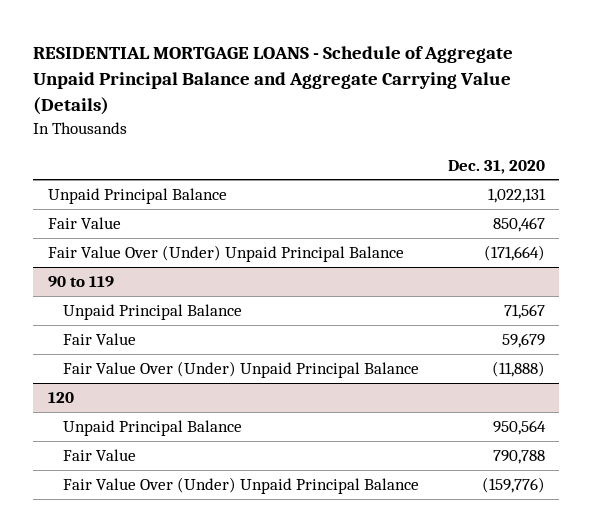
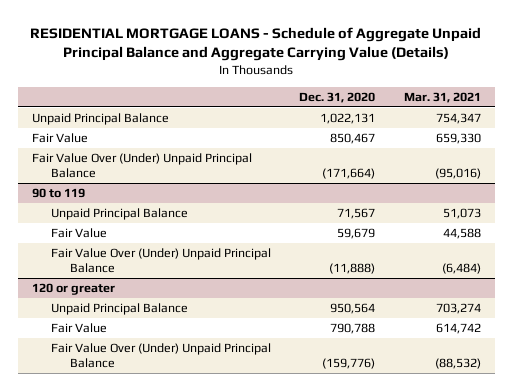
- | Dec. 31, 2020
+ | Dec. 31, 2020 | Mar. 31, 2021
- 120
+ 120 or greater

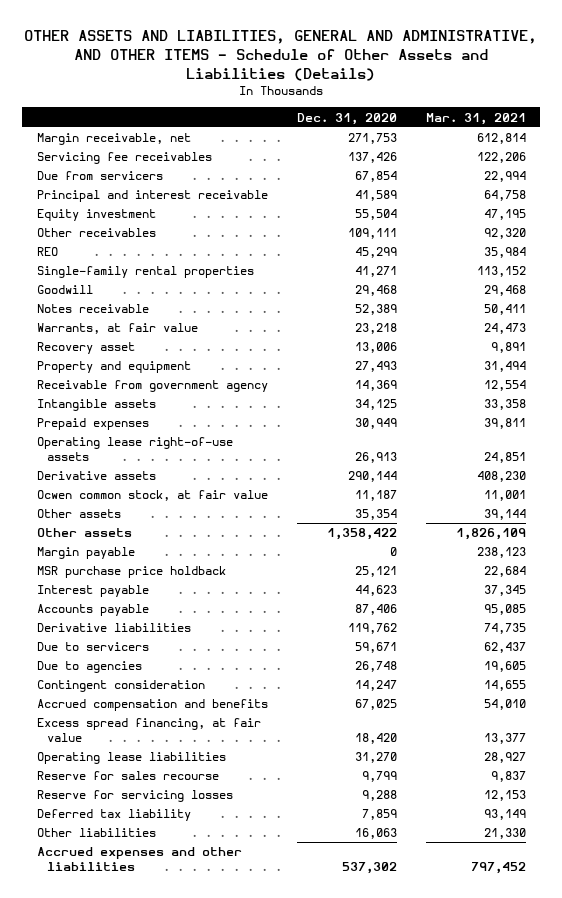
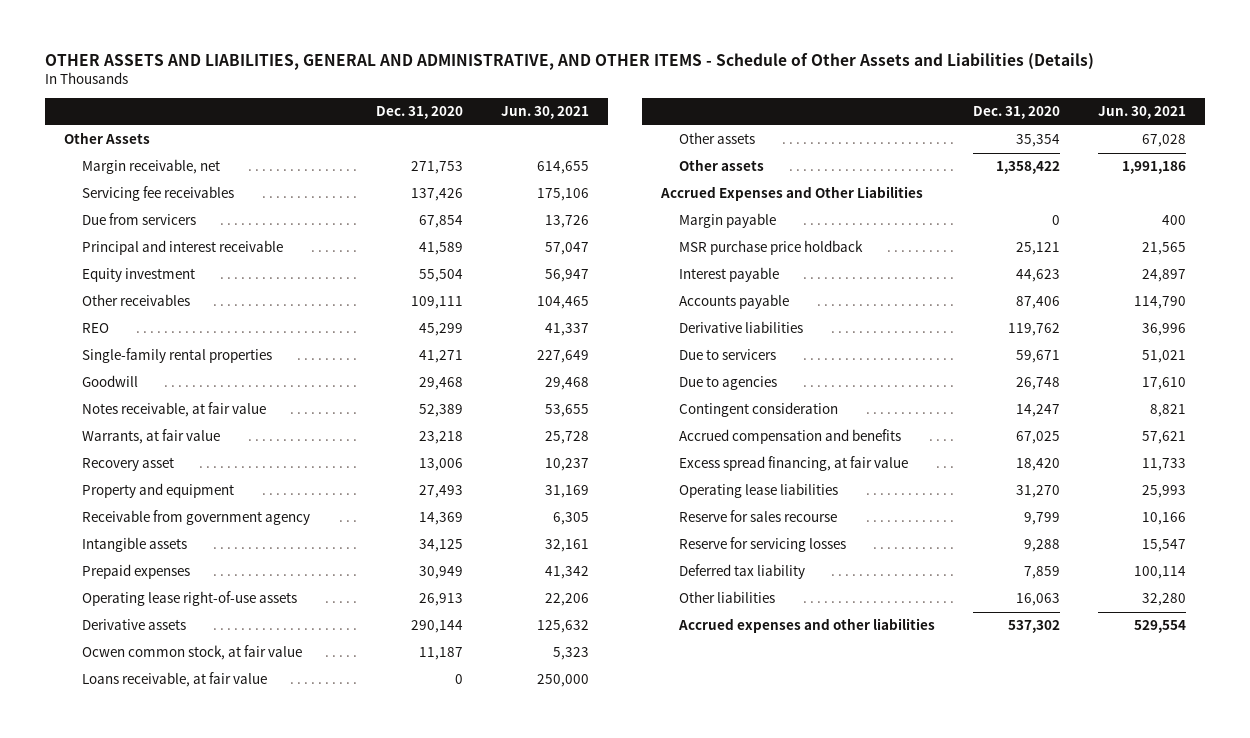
- | Dec. 31, 2020 | Mar. 31, 2021
+ | Dec. 31, 2020 | Jun. 30, 2021
+ Other Assets
- Notes receivable | 52,389 | 50,411
+ Notes receivable, at fair value | 52,389 | 53,655
+ Loans receivable, at fair value | 0 | 250,000
+ Accrued Expenses and Other Liabilities

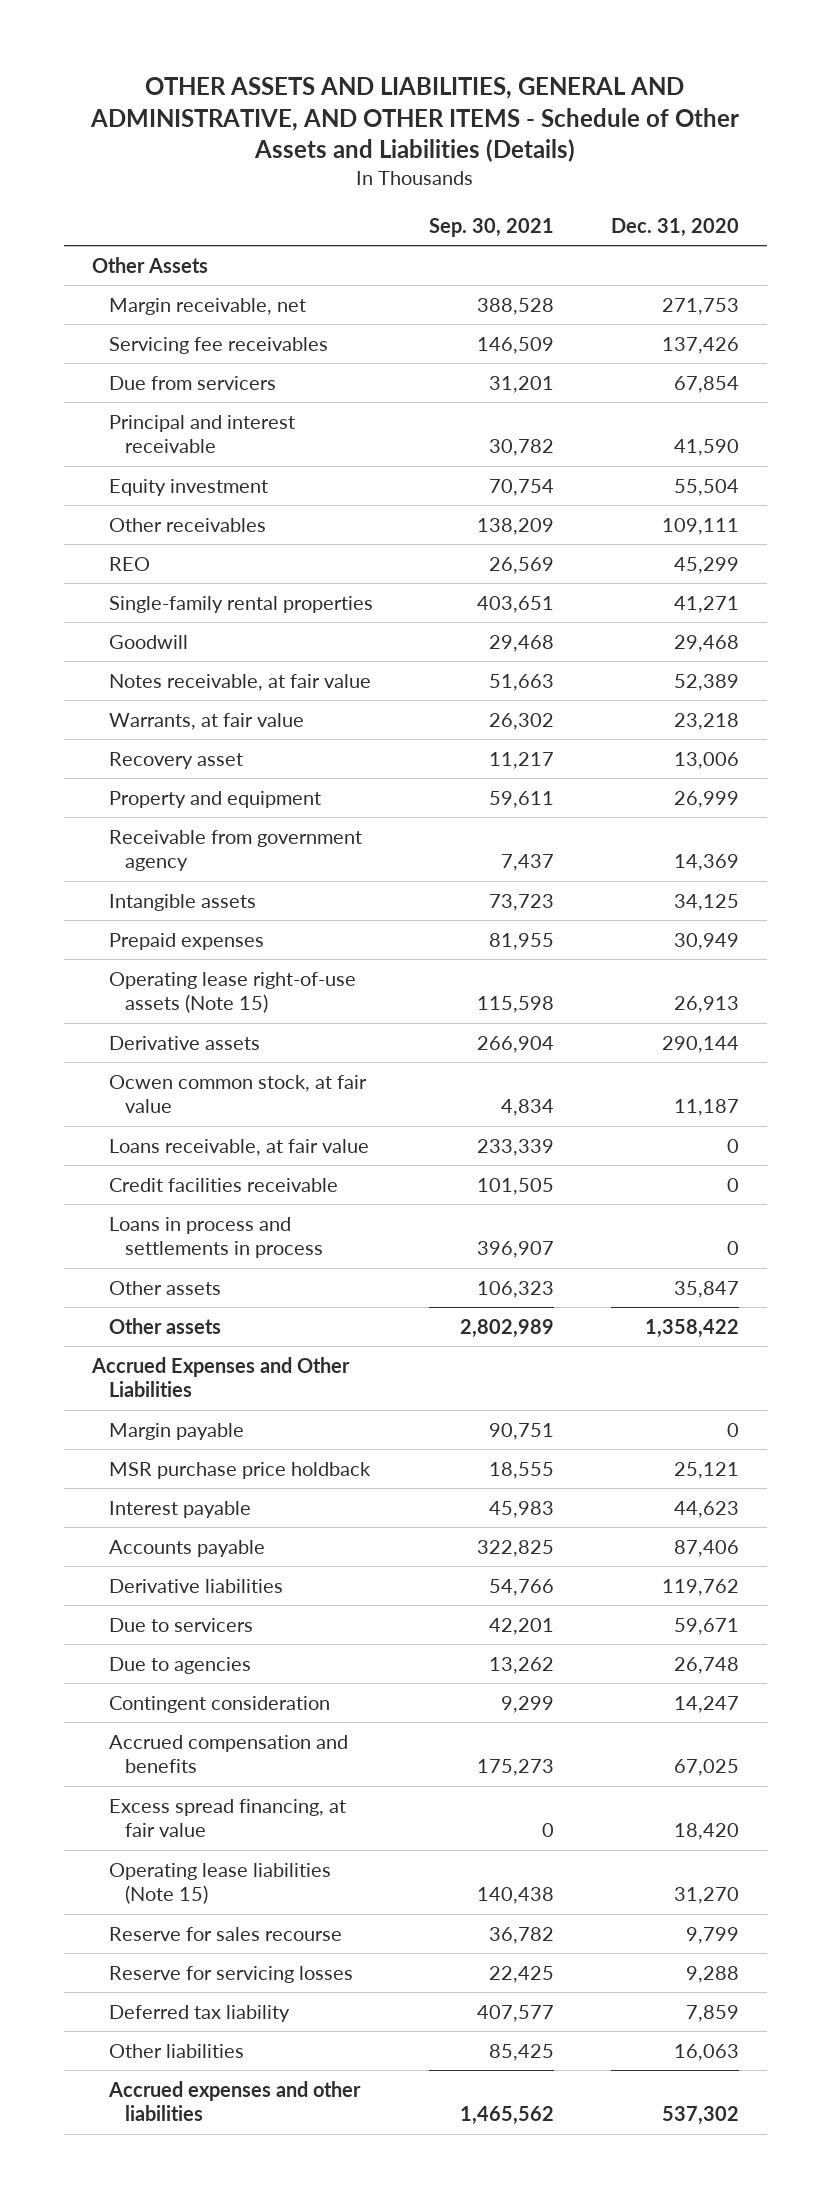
- | Dec. 31, 2020 | Jun. 30, 2021
+ | Sep. 30, 2021 | Dec. 31, 2020
- Principal and interest receivable | 41,589 | 57,047
+ Principal and interest receivable | 30,782 | 41,590
- Property and equipment | 27,493 | 31,169
+ Property and equipment | 59,611 | 26,999
- Operating lease right-of-use assets | 26,913 | 22,206
+ Operating lease right-of-use assets (Note 15) | 115,598 | 26,913
- Other assets | 35,354 | 67,028
+ Credit facilities receivable | 101,505 | 0
+ Loans in process and settlements in process | 396,907 | 0
+ Other assets | 106,323 | 35,847
- Operating lease liabilities | 31,270 | 25,993
+ Operating lease liabilities (Note 15) | 140,438 | 31,270

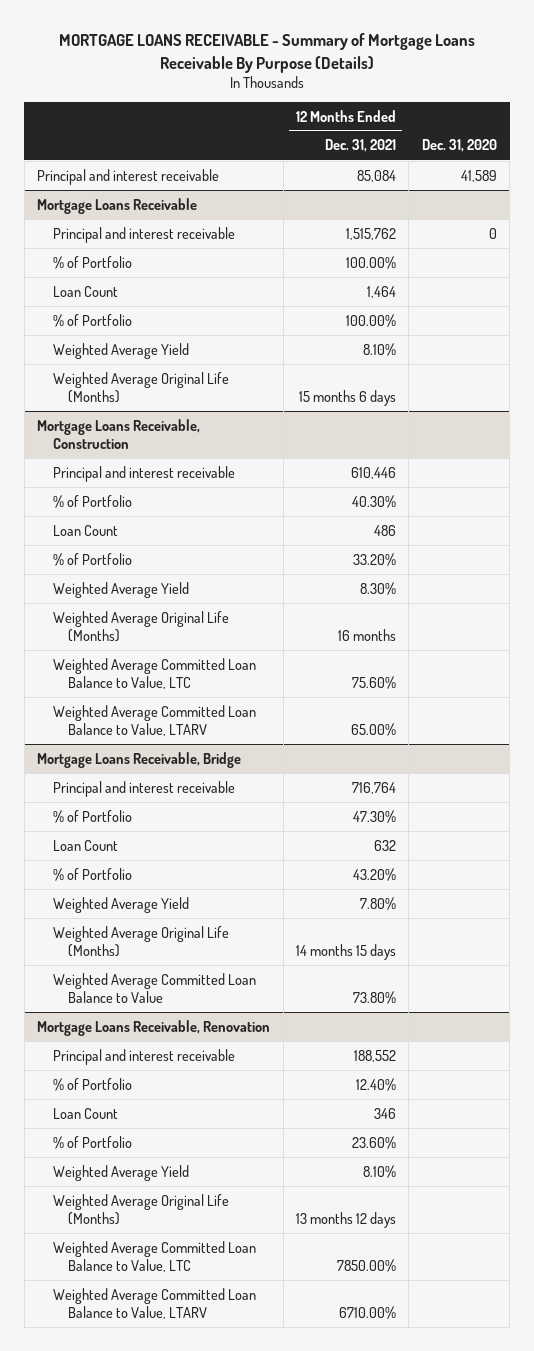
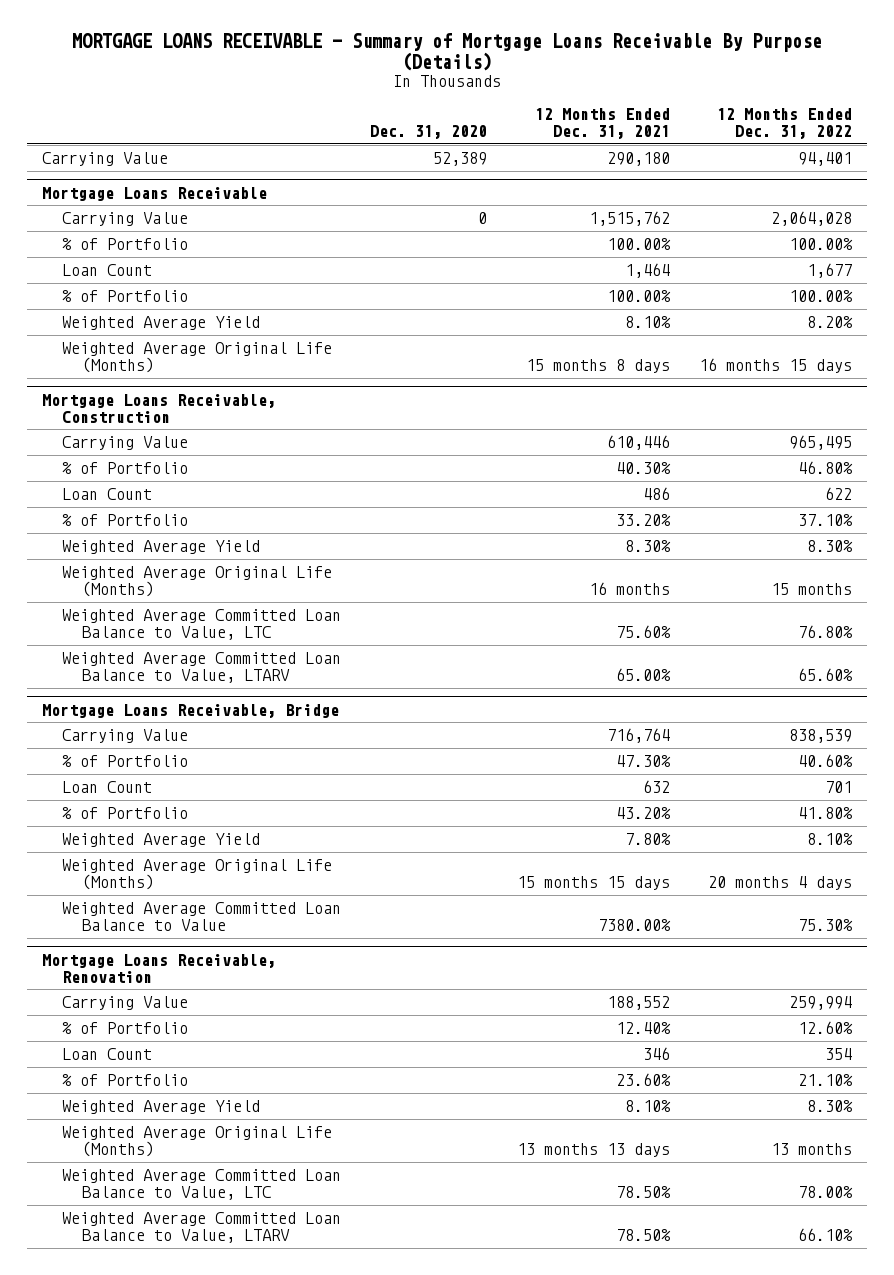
- | 12 Months Ended Dec. 31, 2021 | Dec. 31, 2020
+ | Dec. 31, 2020 | 12 Months Ended Dec. 31, 2021 | 12 Months Ended Dec. 31, 2022
- Principal and interest receivable | 85,084 | 41,589
+ Carrying Value | 52,389 | 290,180 | 94,401
@ Mortgage Loans Receivable
- Principal and interest receivable | 1,515,762 | 0
+ Carrying Value | 0 | 1,515,762 | 2,064,028
- Weighted Average Original Life (Months) | 15 months 6 days |
+ Weighted Average Original Life (Months) | | 15 months 8 days | 16 months 15 days
@ Mortgage Loans Receivable, Construction
- Principal and interest receivable | 610,446 |
+ Carrying Value | | 610,446 | 965,495
@ Mortgage Loans Receivable, Bridge
- Principal and interest receivable | 716,764 |
+ Carrying Value | | 716,764 | 838,539
- Weighted Average Original Life (Months) | 14 months 15 days |
- Weighted Average Committed Loan Balance to Value | 73.80% |
+ Weighted Average Original Life (Months) | | 15 months 15 days | 20 months 4 days
+ Weighted Average Committed Loan Balance to Value | | 7380.00% | 75.30%
@ Mortgage Loans Receivable, Renovation
- Principal and interest receivable | 188,552 |
+ Carrying Value | | 188,552 | 259,994
- Weighted Average Original Life (Months) | 13 months 12 days |
- Weighted Average Committed Loan Balance to Value, LTC | 7850.00% |
- Weighted Average Committed Loan Balance to Value, LTARV | 6710.00% |
+ Weighted Average Original Life (Months) | | 13 months 13 days | 13 months
+ Weighted Average Committed Loan Balance to Value, LTC | | 78.50% | 78.00%
+ Weighted Average Committed Loan Balance to Value, LTARV | | 78.50% | 66.10%

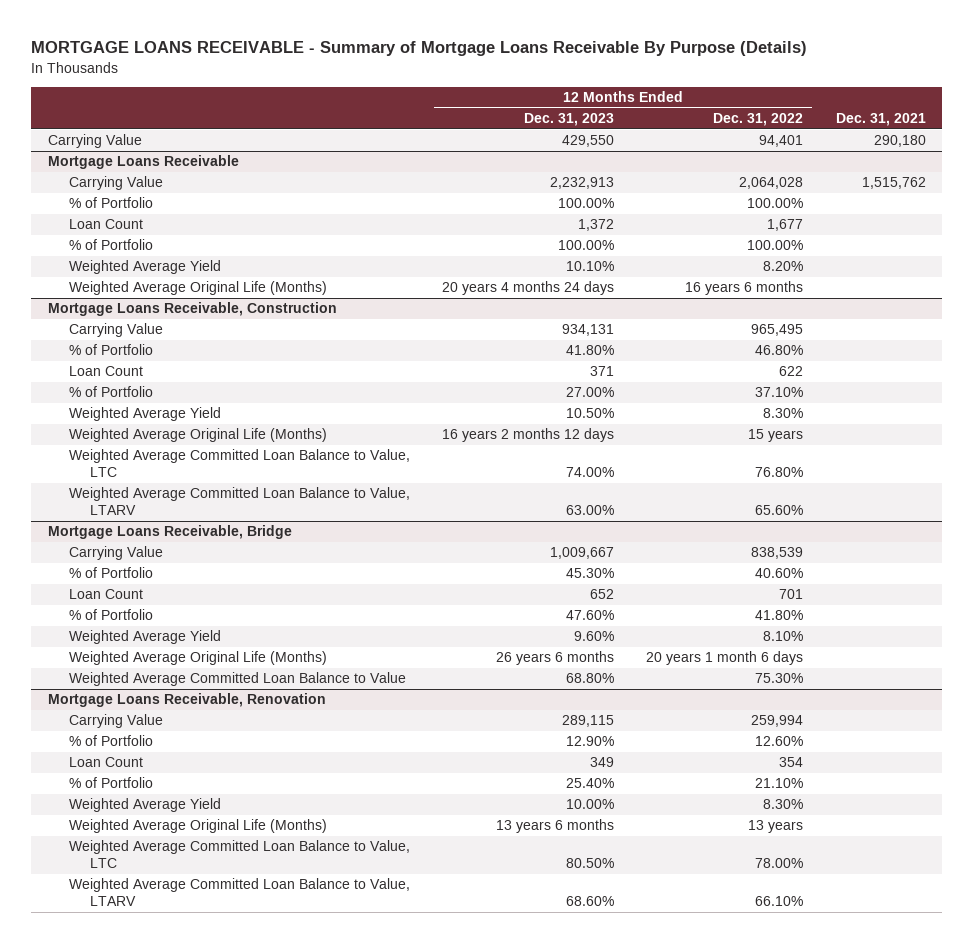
- | Dec. 31, 2020 | 12 Months Ended Dec. 31, 2021 | 12 Months Ended Dec. 31, 2022
+ | 12 Months Ended Dec. 31, 2023 | 12 Months Ended Dec. 31, 2022 | Dec. 31, 2021
@ Mortgage Loans Receivable
- Weighted Average Original Life (Months) | | 15 months 8 days | 16 months 15 days
+ Weighted Average Original Life (Months) | 20 years 4 months 24 days | 16 years 6 months |
@ Mortgage Loans Receivable, Construction
- Weighted Average Original Life (Months) | | 16 months | 15 months
+ Weighted Average Original Life (Months) | 16 years 2 months 12 days | 15 years |
@ Mortgage Loans Receivable, Bridge
- Weighted Average Original Life (Months) | | 15 months 15 days | 20 months 4 days
+ Weighted Average Original Life (Months) | 26 years 6 months | 20 years 1 month 6 days |
@ Mortgage Loans Receivable, Renovation
- Weighted Average Original Life (Months) | | 13 months 13 days | 13 months
+ Weighted Average Original Life (Months) | 13 years 6 months | 13 years |

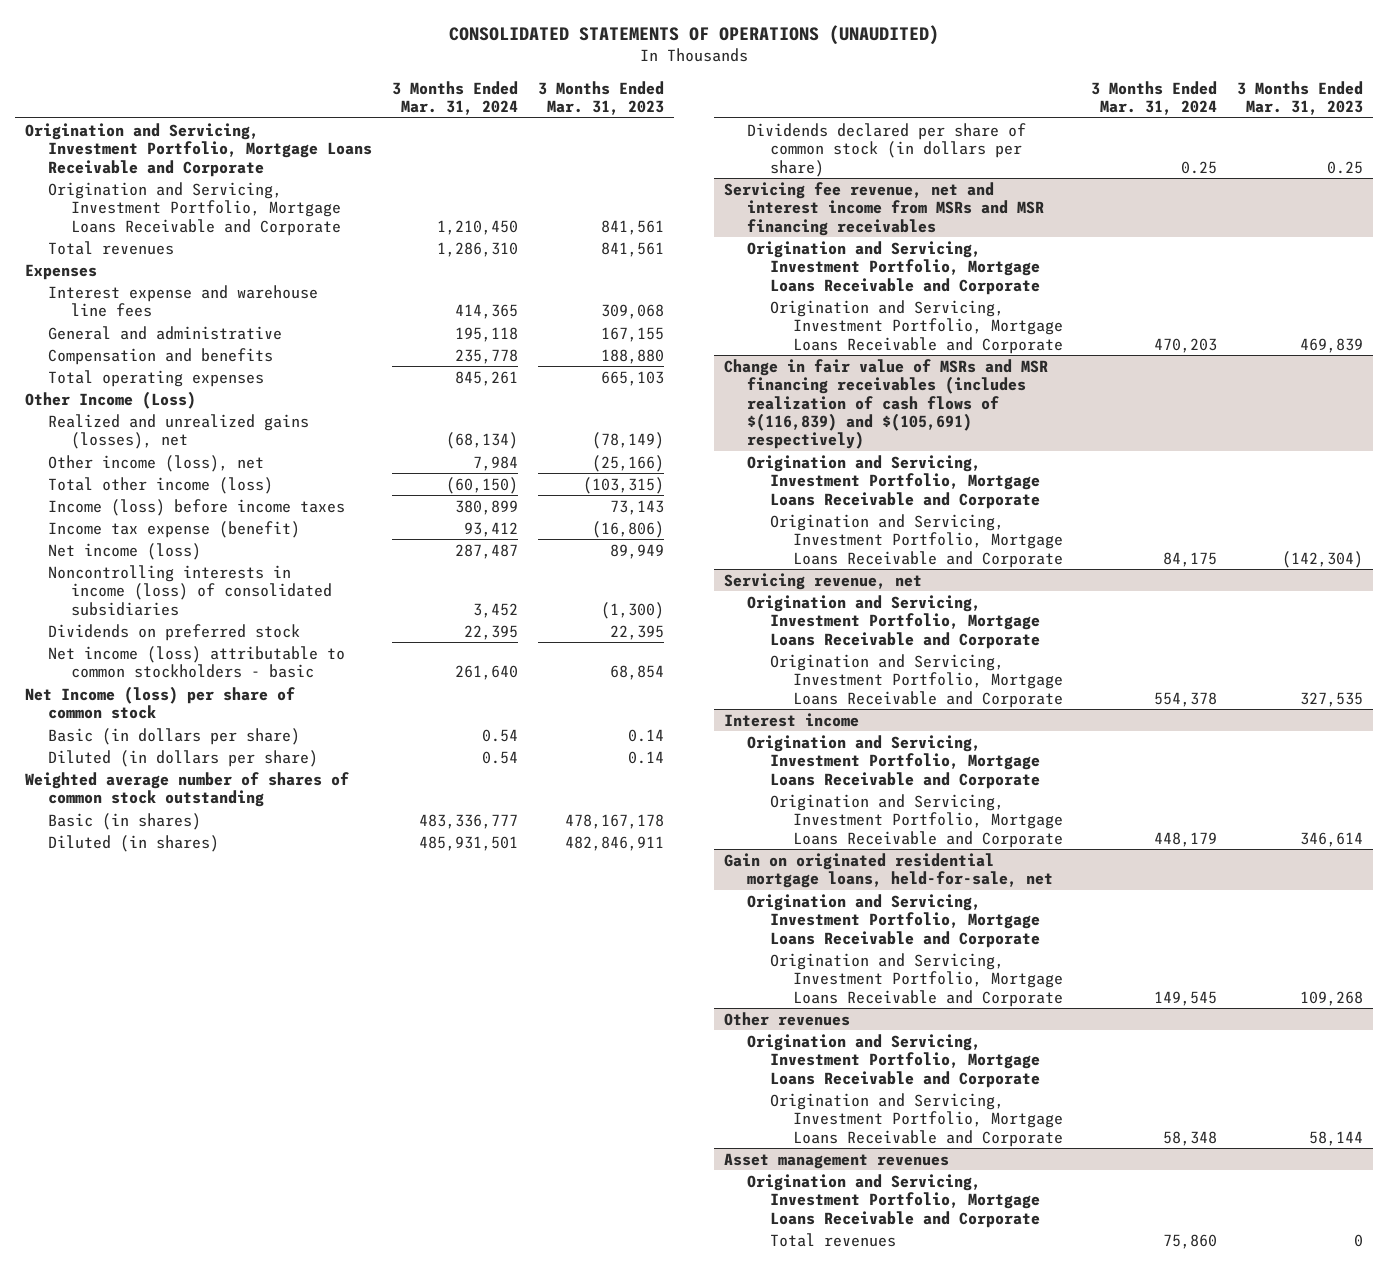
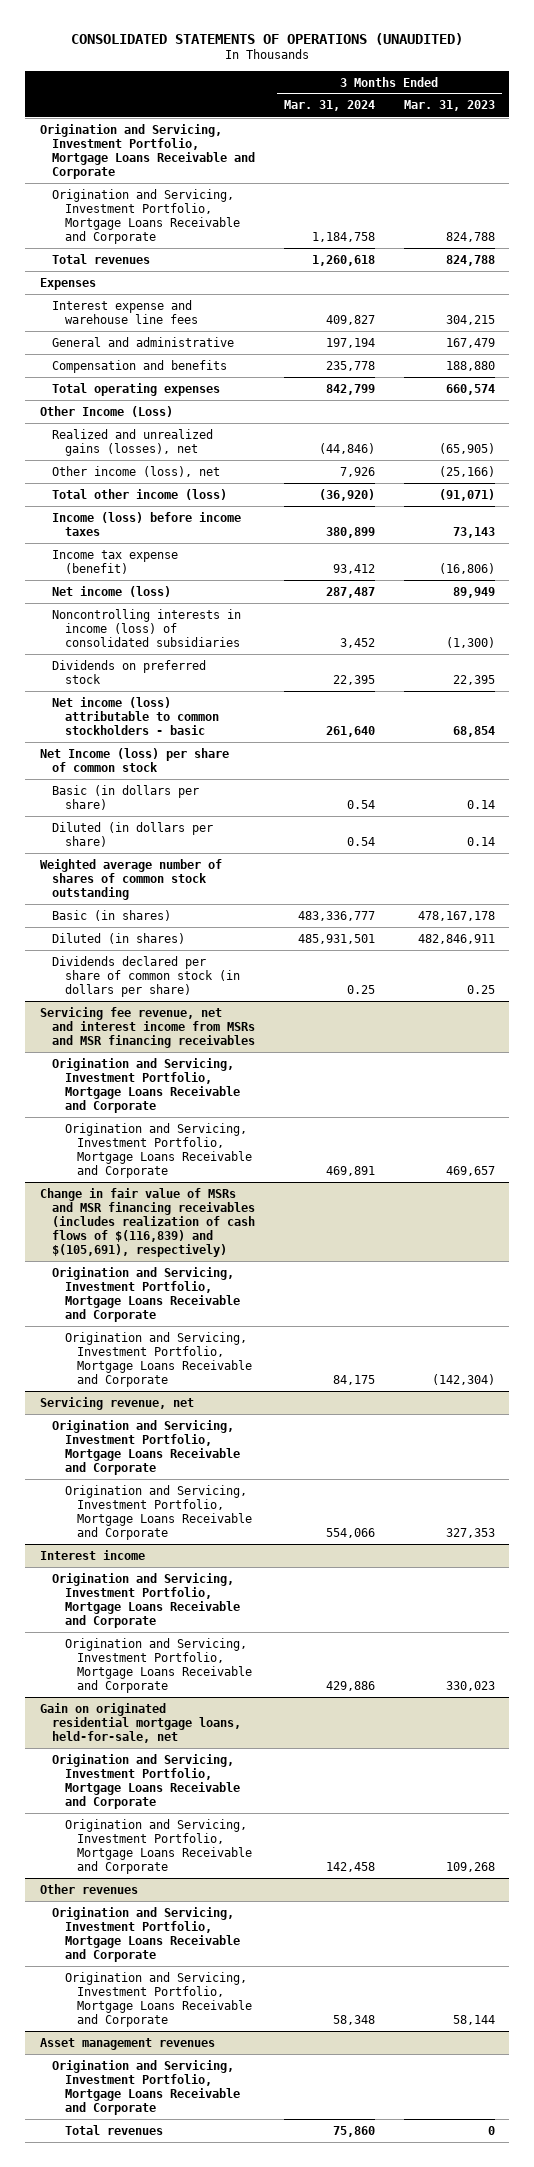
- Origination and Servicing, Investment Portfolio, Mortgage Loans Receivable and Corporate | 1,210,450 | 841,561
- Total revenues | 1,286,310 | 841,561
+ Origination and Servicing, Investment Portfolio, Mortgage Loans Receivable and Corporate | 1,184,758 | 824,788
+ Total revenues | 1,260,618 | 824,788
- Interest expense and warehouse line fees | 414,365 | 309,068
- General and administrative | 195,118 | 167,155
+ Interest expense and warehouse line fees | 409,827 | 304,215
+ General and administrative | 197,194 | 167,479
- Total operating expenses | 845,261 | 665,103
+ Total operating expenses | 842,799 | 660,574
- Realized and unrealized gains (losses), net | (68,134) | (78,149)
- Other income (loss), net | 7,984 | (25,166)
- Total other income (loss) | (60,150) | (103,315)
+ Realized and unrealized gains (losses), net | (44,846) | (65,905)
+ Other income (loss), net | 7,926 | (25,166)
+ Total other income (loss) | (36,920) | (91,071)
@ Servicing fee revenue, net and interest income from MSRs and MSR financing receivables
- Origination and Servicing, Investment Portfolio, Mortgage Loans Receivable and Corporate | 470,203 | 469,839
- Change in fair value of MSRs and MSR financing receivables (includes realization of cash flows of $(116,839) and $(105,691) respectively)
@ Servicing fee revenue, net and interest income from MSRs and MSR financing receivables
+ Origination and Servicing, Investment Portfolio, Mortgage Loans Receivable and Corporate | 469,891 | 469,657
+ Change in fair value of MSRs and MSR financing receivables (includes realization of cash flows of $(116,839) and $(105,691), respectively)
@ Servicing revenue, net
- Origination and Servicing, Investment Portfolio, Mortgage Loans Receivable and Corporate | 554,378 | 327,535
+ Origination and Servicing, Investment Portfolio, Mortgage Loans Receivable and Corporate | 554,066 | 327,353
@ Interest income
- Origination and Servicing, Investment Portfolio, Mortgage Loans Receivable and Corporate | 448,179 | 346,614
+ Origination and Servicing, Investment Portfolio, Mortgage Loans Receivable and Corporate | 429,886 | 330,023
@ Gain on originated residential mortgage loans, held-for-sale, net
- Origination and Servicing, Investment Portfolio, Mortgage Loans Receivable and Corporate | 149,545 | 109,268
+ Origination and Servicing, Investment Portfolio, Mortgage Loans Receivable and Corporate | 142,458 | 109,268

